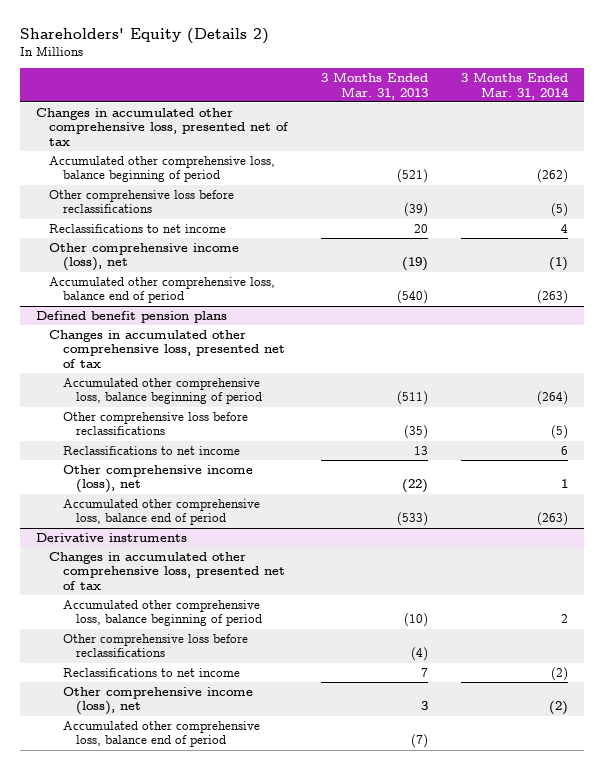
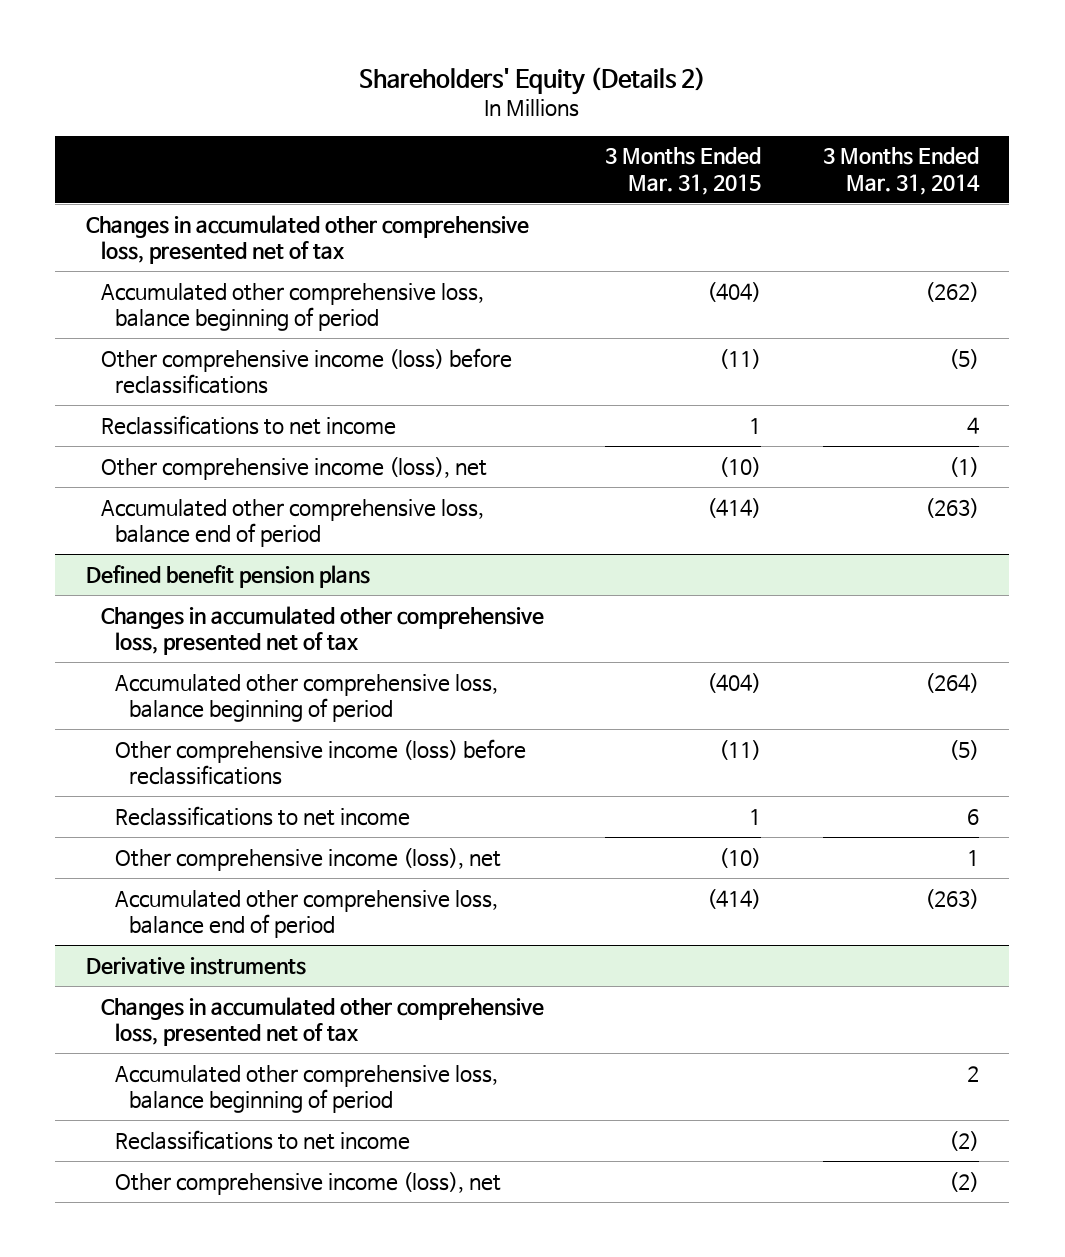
- | 3 Months Ended Mar. 31, 2013 | 3 Months Ended Mar. 31, 2014
+ | 3 Months Ended Mar. 31, 2015 | 3 Months Ended Mar. 31, 2014
- Other comprehensive loss before reclassifications | (39) | (5)
+ Other comprehensive income (loss) before reclassifications | (11) | (5)
@ Defined benefit pension plans
- Other comprehensive loss before reclassifications | (35) | (5)
+ Other comprehensive income (loss) before reclassifications | (11) | (5)
@ Derivative instruments
- Other comprehensive loss before reclassifications | (4) |
- Accumulated other comprehensive loss, balance end of period | (7) |

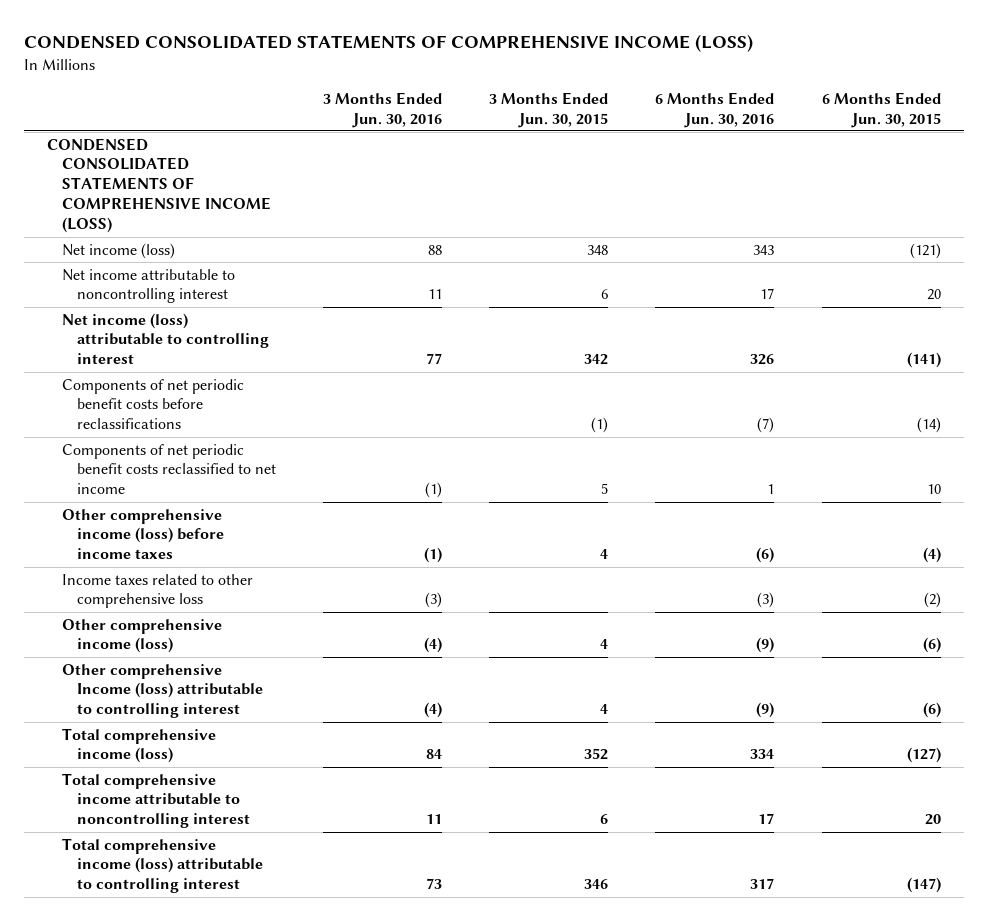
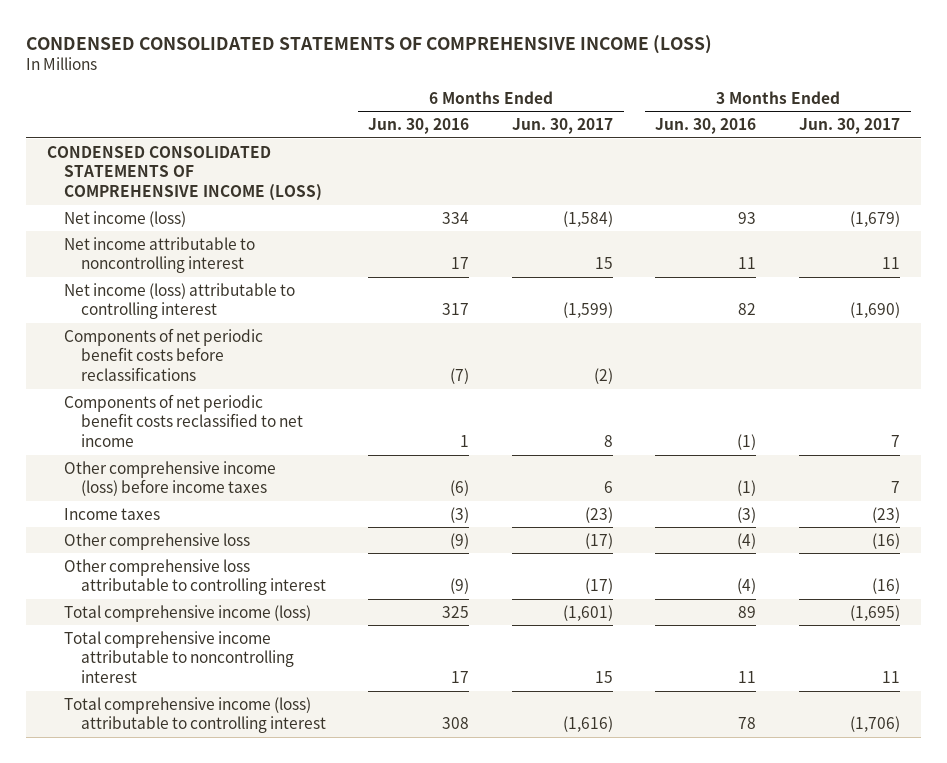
- | 3 Months Ended Jun. 30, 2016 | 3 Months Ended Jun. 30, 2015 | 6 Months Ended Jun. 30, 2016 | 6 Months Ended Jun. 30, 2015
+ | 6 Months Ended Jun. 30, 2016 | 6 Months Ended Jun. 30, 2017 | 3 Months Ended Jun. 30, 2016 | 3 Months Ended Jun. 30, 2017
- Net income (loss) | 88 | 348 | 343 | (121)
+ Net income (loss) | 334 | (1,584) | 93 | (1,679)
- Net income (loss) attributable to controlling interest | 77 | 342 | 326 | (141)
+ Net income (loss) attributable to controlling interest | 317 | (1,599) | 82 | (1,690)
- Income taxes related to other comprehensive loss | (3) | | (3) | (2)
- Other comprehensive income (loss) | (4) | 4 | (9) | (6)
- Other comprehensive Income (loss) attributable to controlling interest | (4) | 4 | (9) | (6)
- Total comprehensive income (loss) | 84 | 352 | 334 | (127)
+ Income taxes | (3) | (23) | (3) | (23)
+ Other comprehensive loss | (9) | (17) | (4) | (16)
+ Other comprehensive loss attributable to controlling interest | (9) | (17) | (4) | (16)
+ Total comprehensive income (loss) | 325 | (1,601) | 89 | (1,695)
- Total comprehensive income (loss) attributable to controlling interest | 73 | 346 | 317 | (147)
+ Total comprehensive income (loss) attributable to controlling interest | 308 | (1,616) | 78 | (1,706)

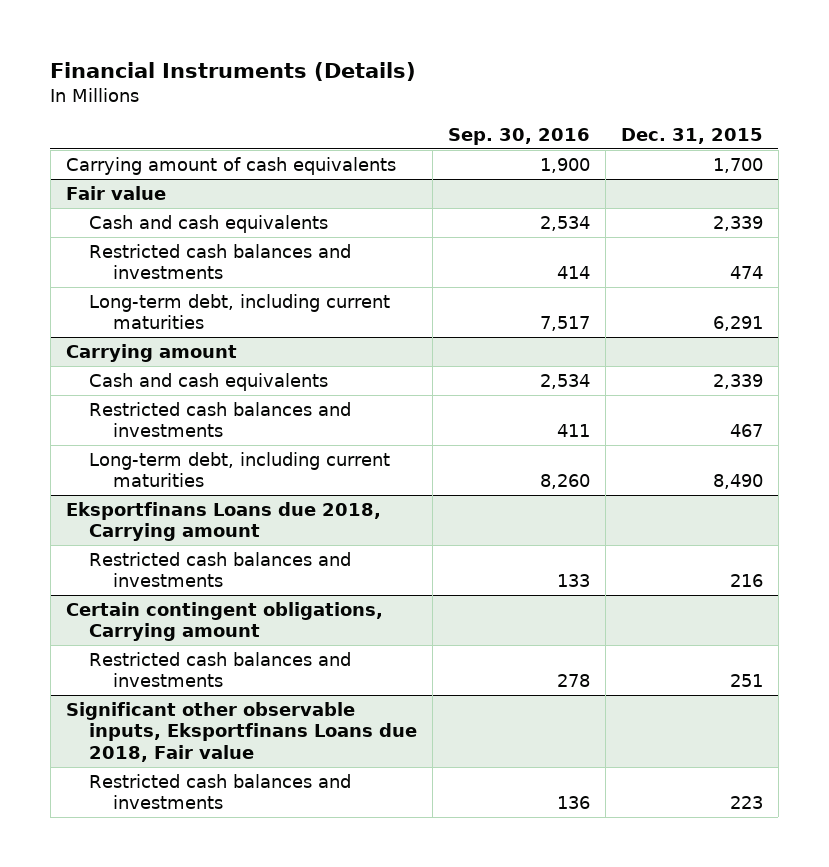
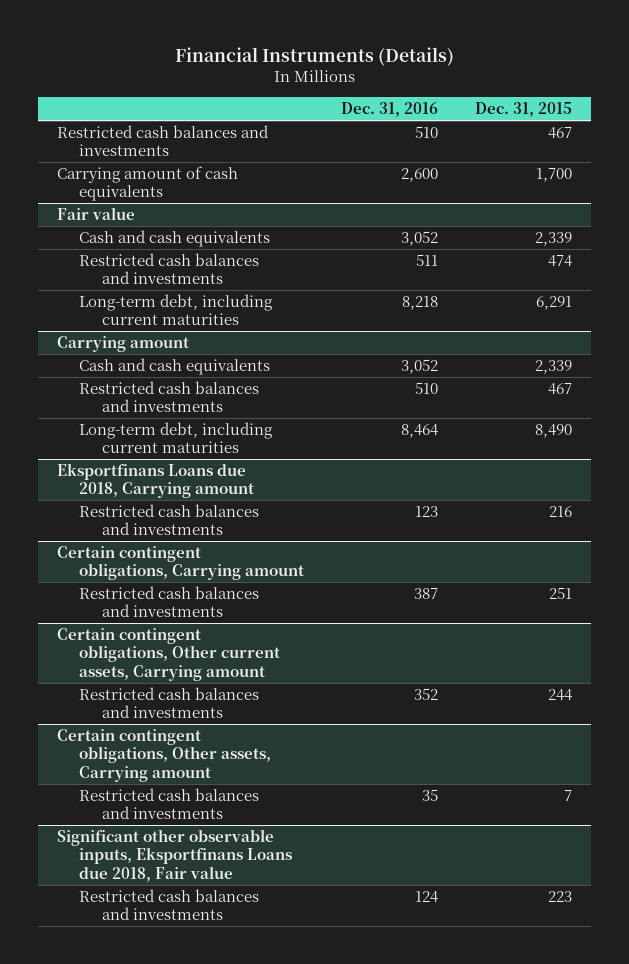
- | Sep. 30, 2016 | Dec. 31, 2015
+ | Dec. 31, 2016 | Dec. 31, 2015
+ Restricted cash balances and investments | 510 | 467
+ Certain contingent obligations, Other current assets, Carrying amount
+ Restricted cash balances and investments | 352 | 244
+ Certain contingent obligations, Other assets, Carrying amount
+ Restricted cash balances and investments | 35 | 7

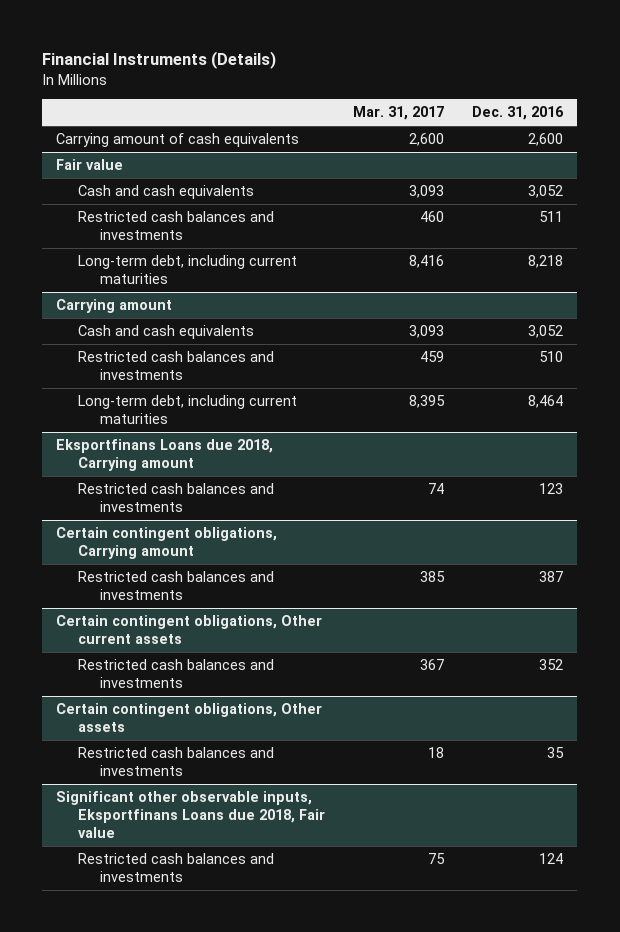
- | Dec. 31, 2016 | Dec. 31, 2015
+ | Mar. 31, 2017 | Dec. 31, 2016
- Restricted cash balances and investments | 510 | 467
- Certain contingent obligations, Other current assets, Carrying amount
+ Certain contingent obligations, Other current assets
- Certain contingent obligations, Other assets, Carrying amount
+ Certain contingent obligations, Other assets

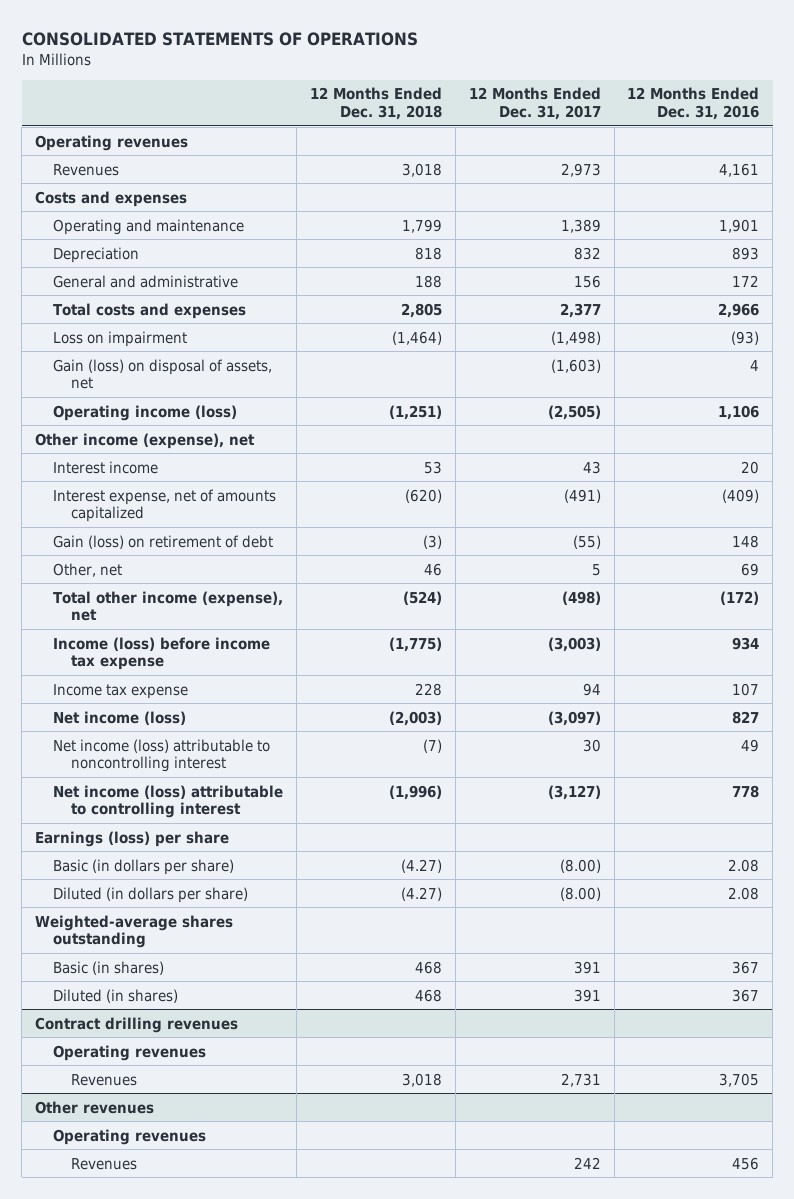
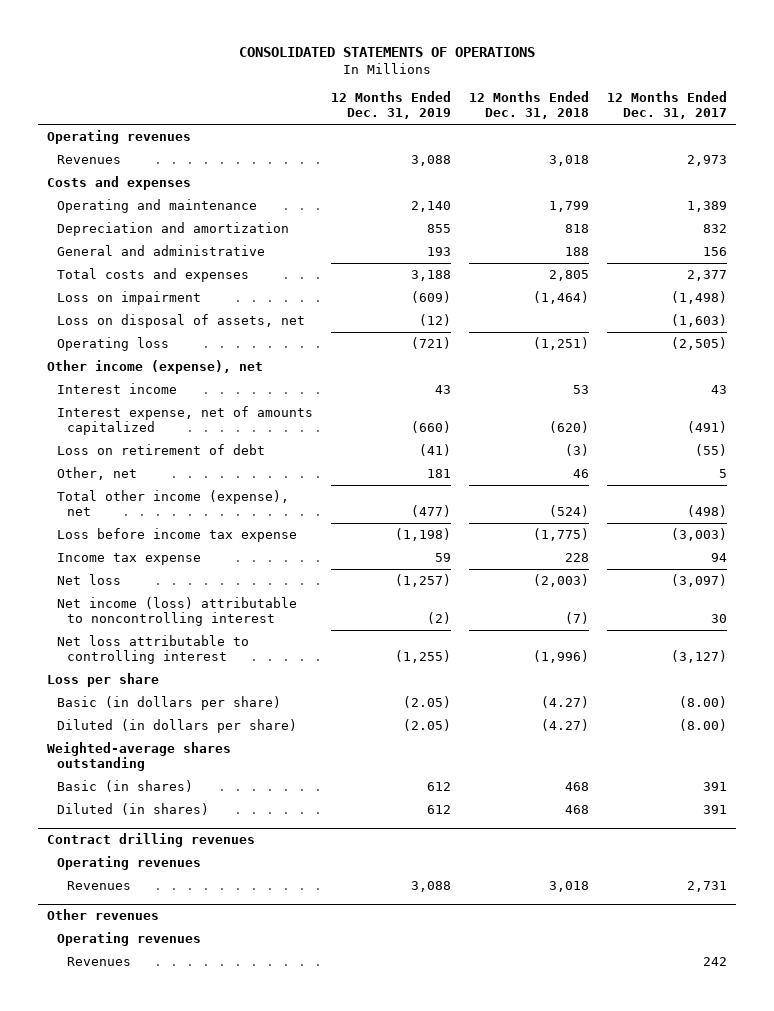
- | 12 Months Ended Dec. 31, 2018 | 12 Months Ended Dec. 31, 2017 | 12 Months Ended Dec. 31, 2016
+ | 12 Months Ended Dec. 31, 2019 | 12 Months Ended Dec. 31, 2018 | 12 Months Ended Dec. 31, 2017
- Depreciation | 818 | 832 | 893
+ Depreciation and amortization | 855 | 818 | 832
- Gain (loss) on disposal of assets, net | | (1,603) | 4
- Operating income (loss) | (1,251) | (2,505) | 1,106
+ Loss on disposal of assets, net | (12) | | (1,603)
+ Operating loss | (721) | (1,251) | (2,505)
- Gain (loss) on retirement of debt | (3) | (55) | 148
+ Loss on retirement of debt | (41) | (3) | (55)
- Income (loss) before income tax expense | (1,775) | (3,003) | 934
+ Loss before income tax expense | (1,198) | (1,775) | (3,003)
- Net income (loss) | (2,003) | (3,097) | 827
+ Net loss | (1,257) | (2,003) | (3,097)
- Net income (loss) attributable to controlling interest | (1,996) | (3,127) | 778
- Earnings (loss) per share
+ Net loss attributable to controlling interest | (1,255) | (1,996) | (3,127)
+ Loss per share

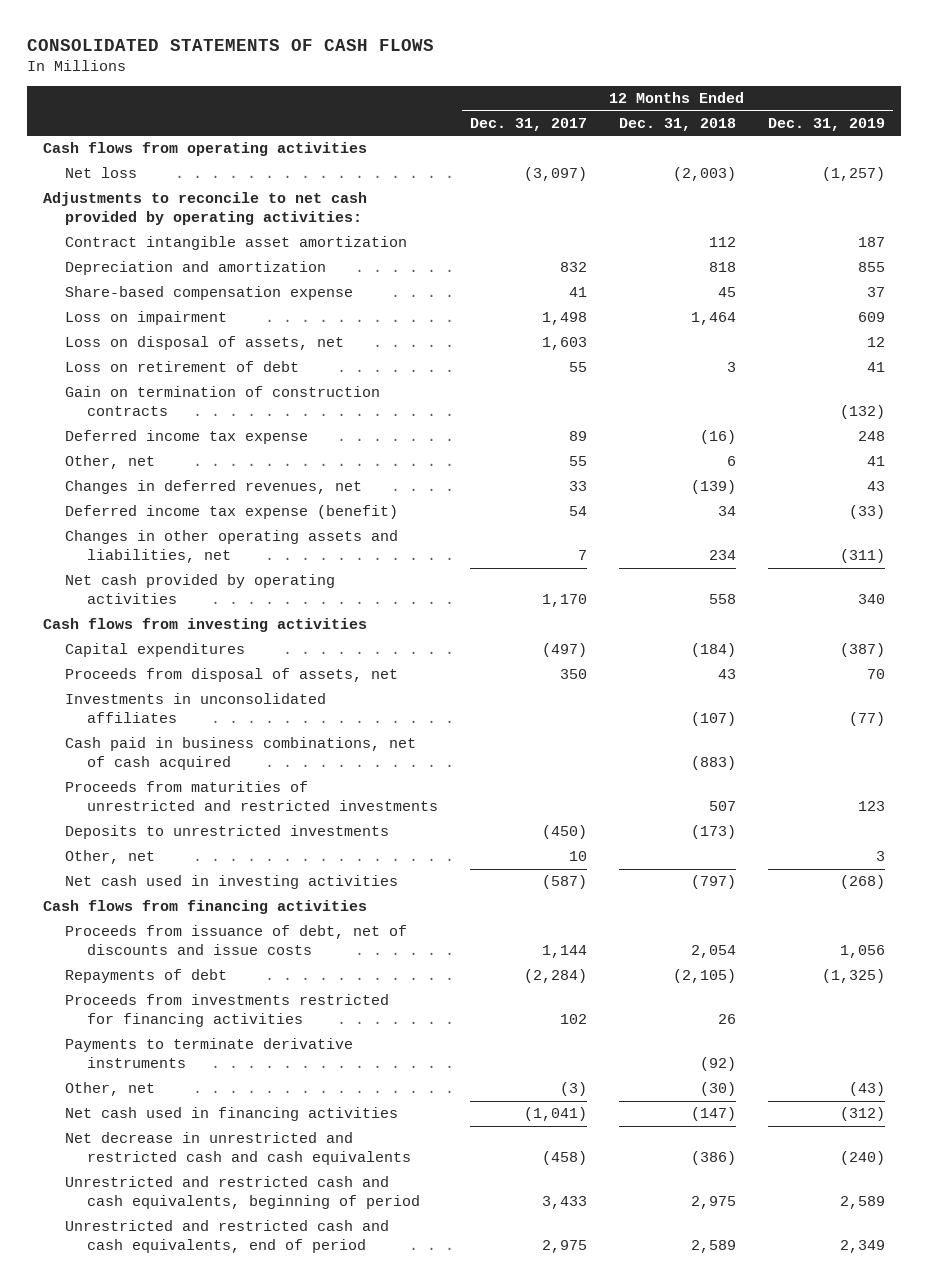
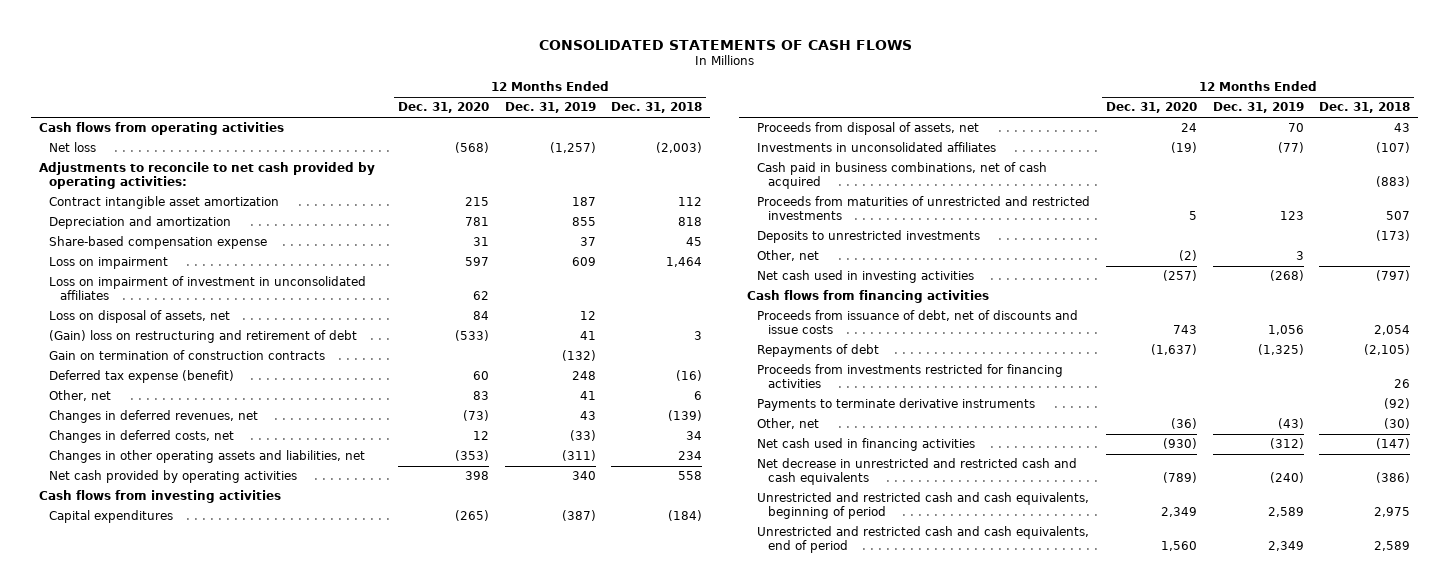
- | 12 Months Ended Dec. 31, 2017 | 12 Months Ended Dec. 31, 2018 | 12 Months Ended Dec. 31, 2019
+ | 12 Months Ended Dec. 31, 2020 | 12 Months Ended Dec. 31, 2019 | 12 Months Ended Dec. 31, 2018
+ Loss on impairment of investment in unconsolidated affiliates | 62 | |
- Loss on retirement of debt | 55 | 3 | 41
+ (Gain) loss on restructuring and retirement of debt | (533) | 41 | 3
- Deferred income tax expense | 89 | (16) | 248
+ Deferred tax expense (benefit) | 60 | 248 | (16)
- Deferred income tax expense (benefit) | 54 | 34 | (33)
+ Changes in deferred costs, net | 12 | (33) | 34

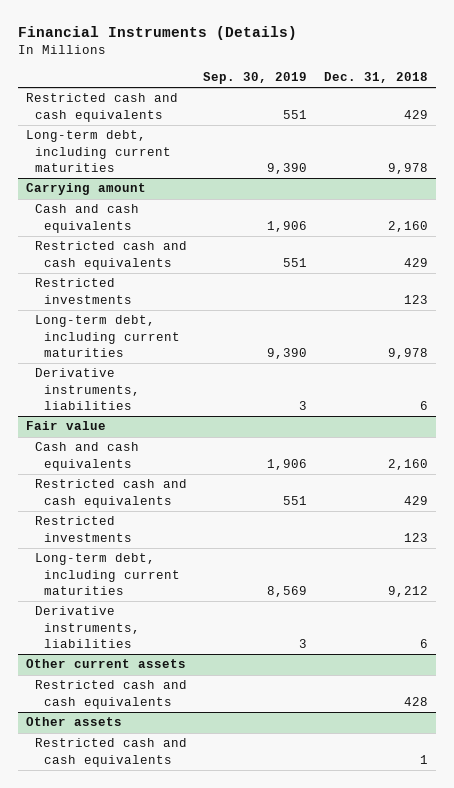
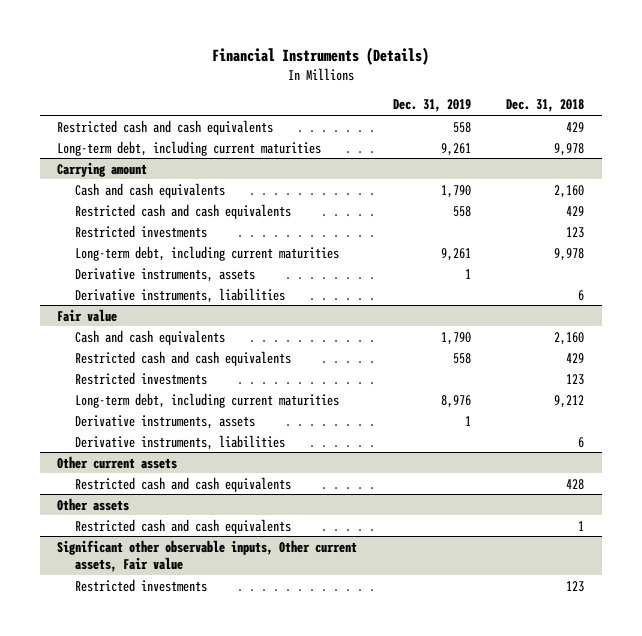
- | Sep. 30, 2019 | Dec. 31, 2018
+ | Dec. 31, 2019 | Dec. 31, 2018
@ Carrying amount
+ Derivative instruments, assets | 1 |
@ Fair value
+ Derivative instruments, assets | 1 |
+ Significant other observable inputs, Other current assets, Fair value
+ Restricted investments | | 123

